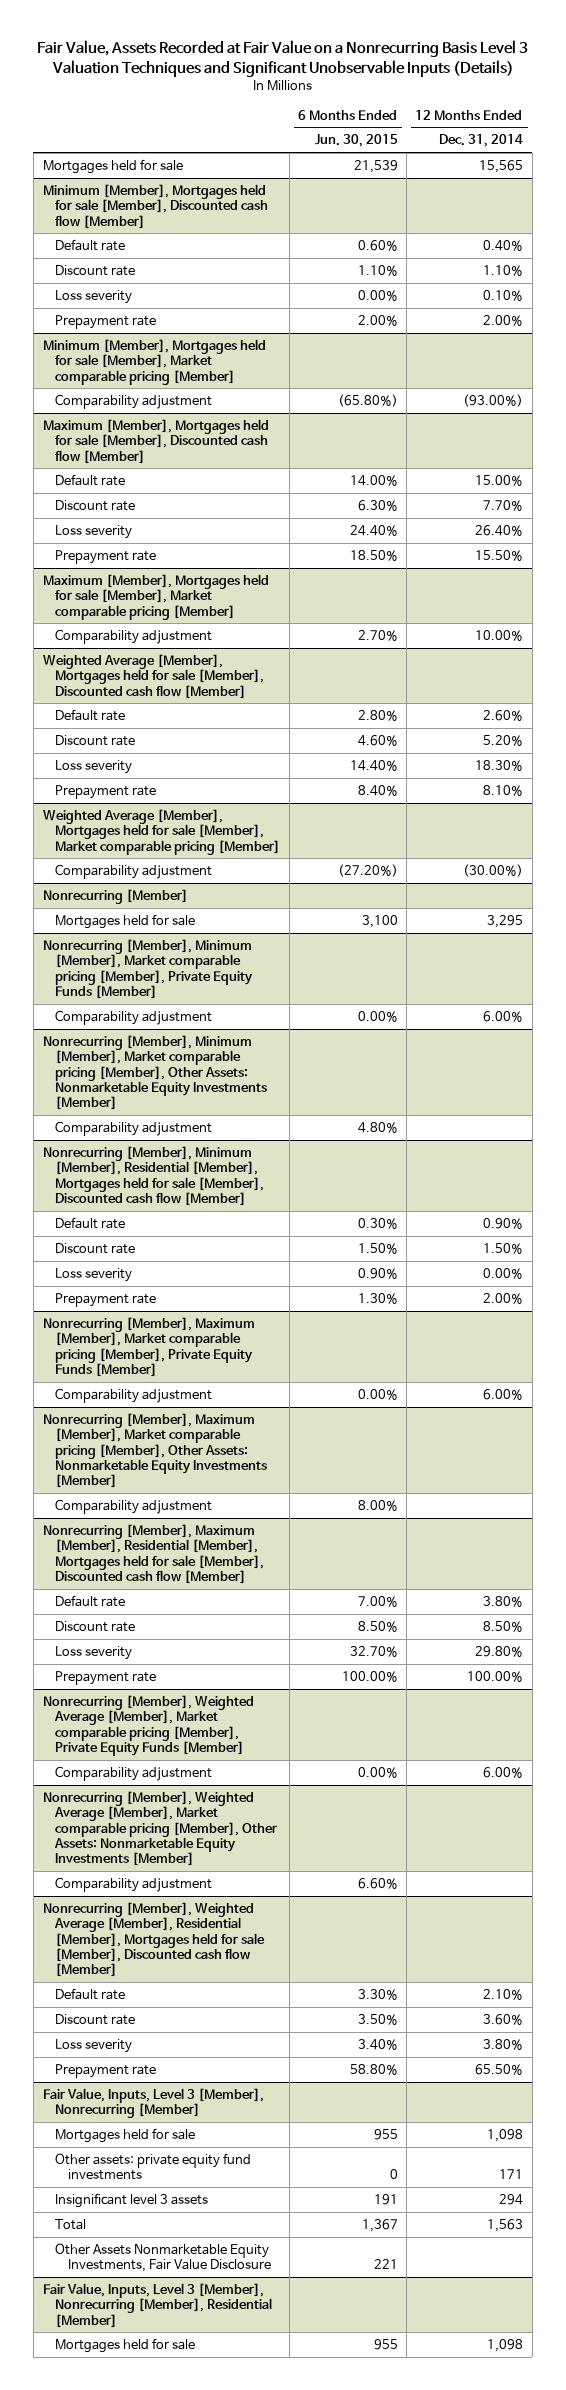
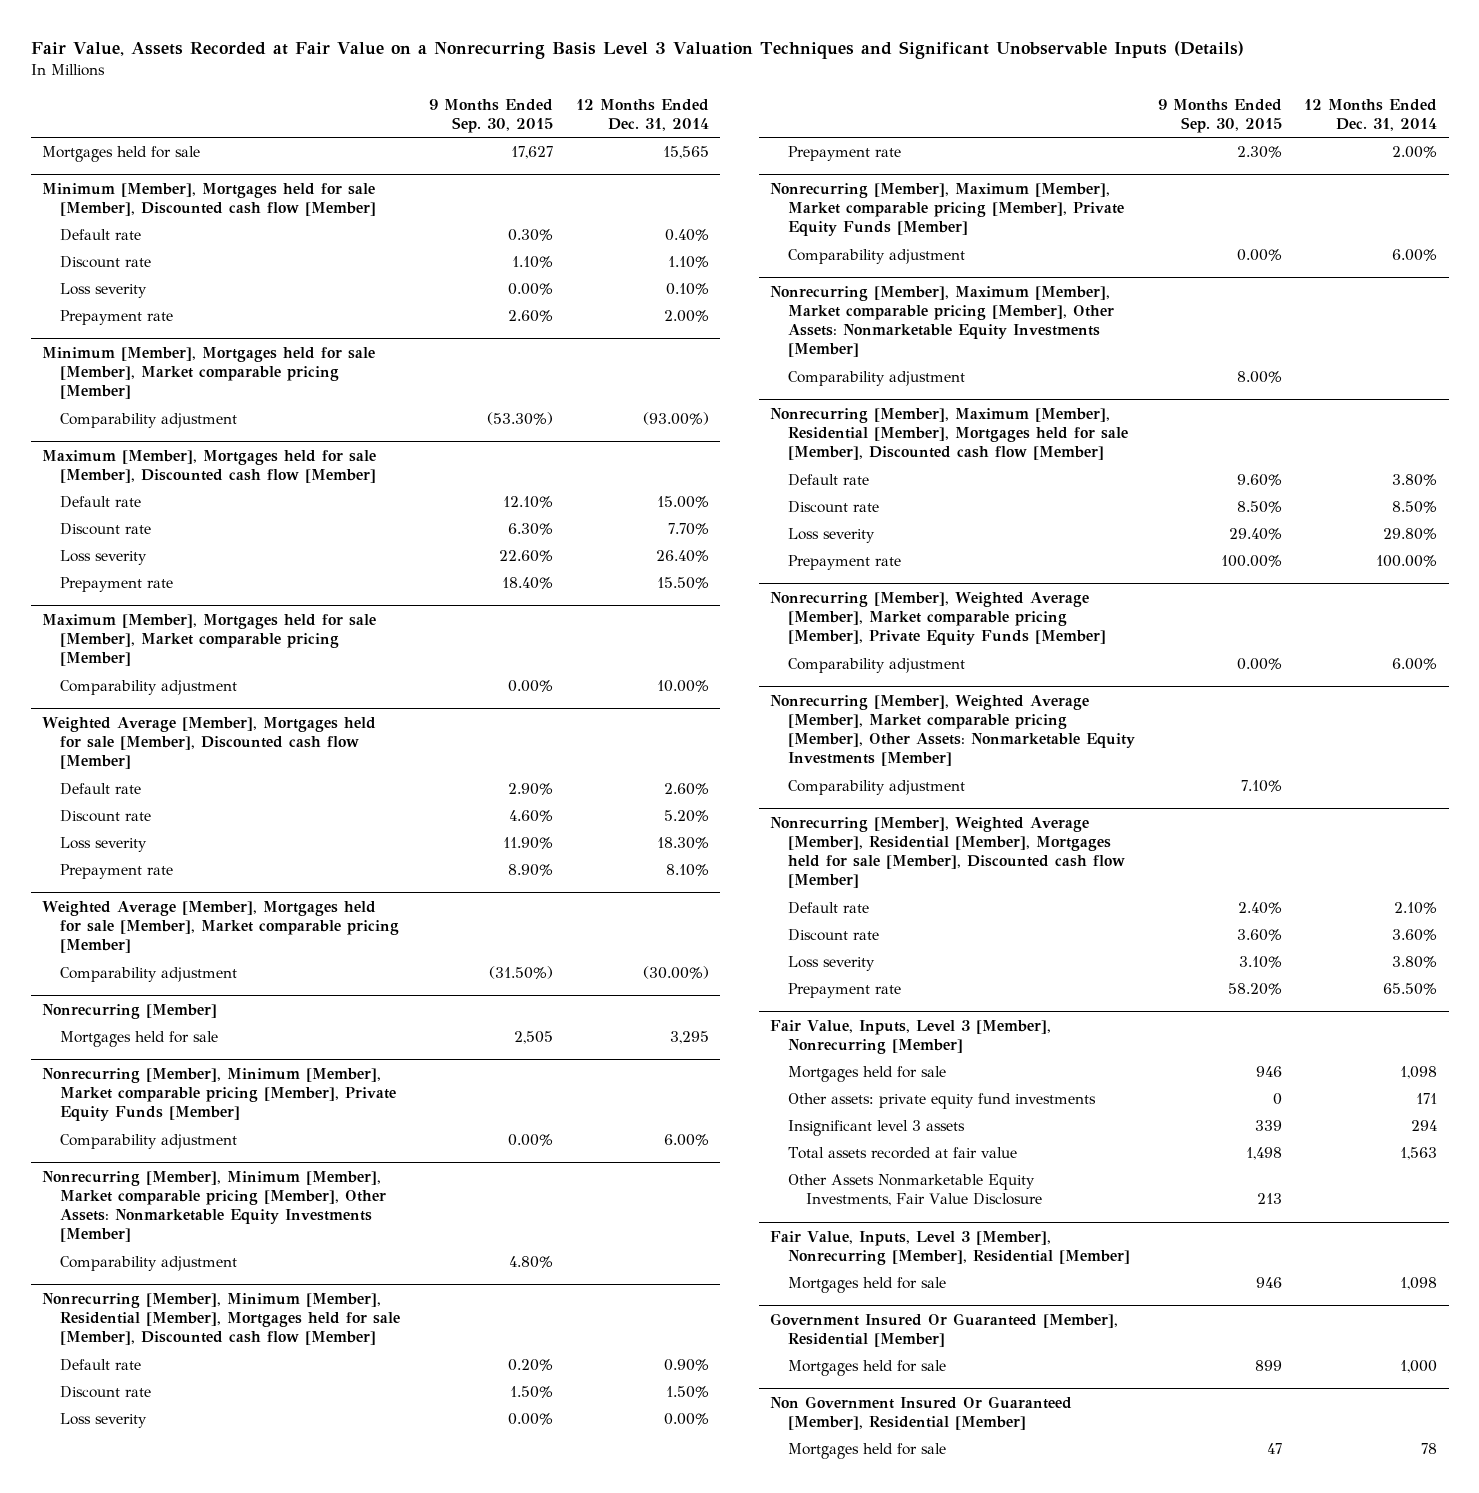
- | 6 Months Ended Jun. 30, 2015 | 12 Months Ended Dec. 31, 2014
+ | 9 Months Ended Sep. 30, 2015 | 12 Months Ended Dec. 31, 2014
@ Fair Value, Inputs, Level 3 [Member], Nonrecurring [Member]
- Total | 1,367 | 1,563
+ Total assets recorded at fair value | 1,498 | 1,563
+ Government Insured Or Guaranteed [Member], Residential [Member]
+ Mortgages held for sale | 899 | 1,000
+ Non Government Insured Or Guaranteed [Member], Residential [Member]
+ Mortgages held for sale | 47 | 78

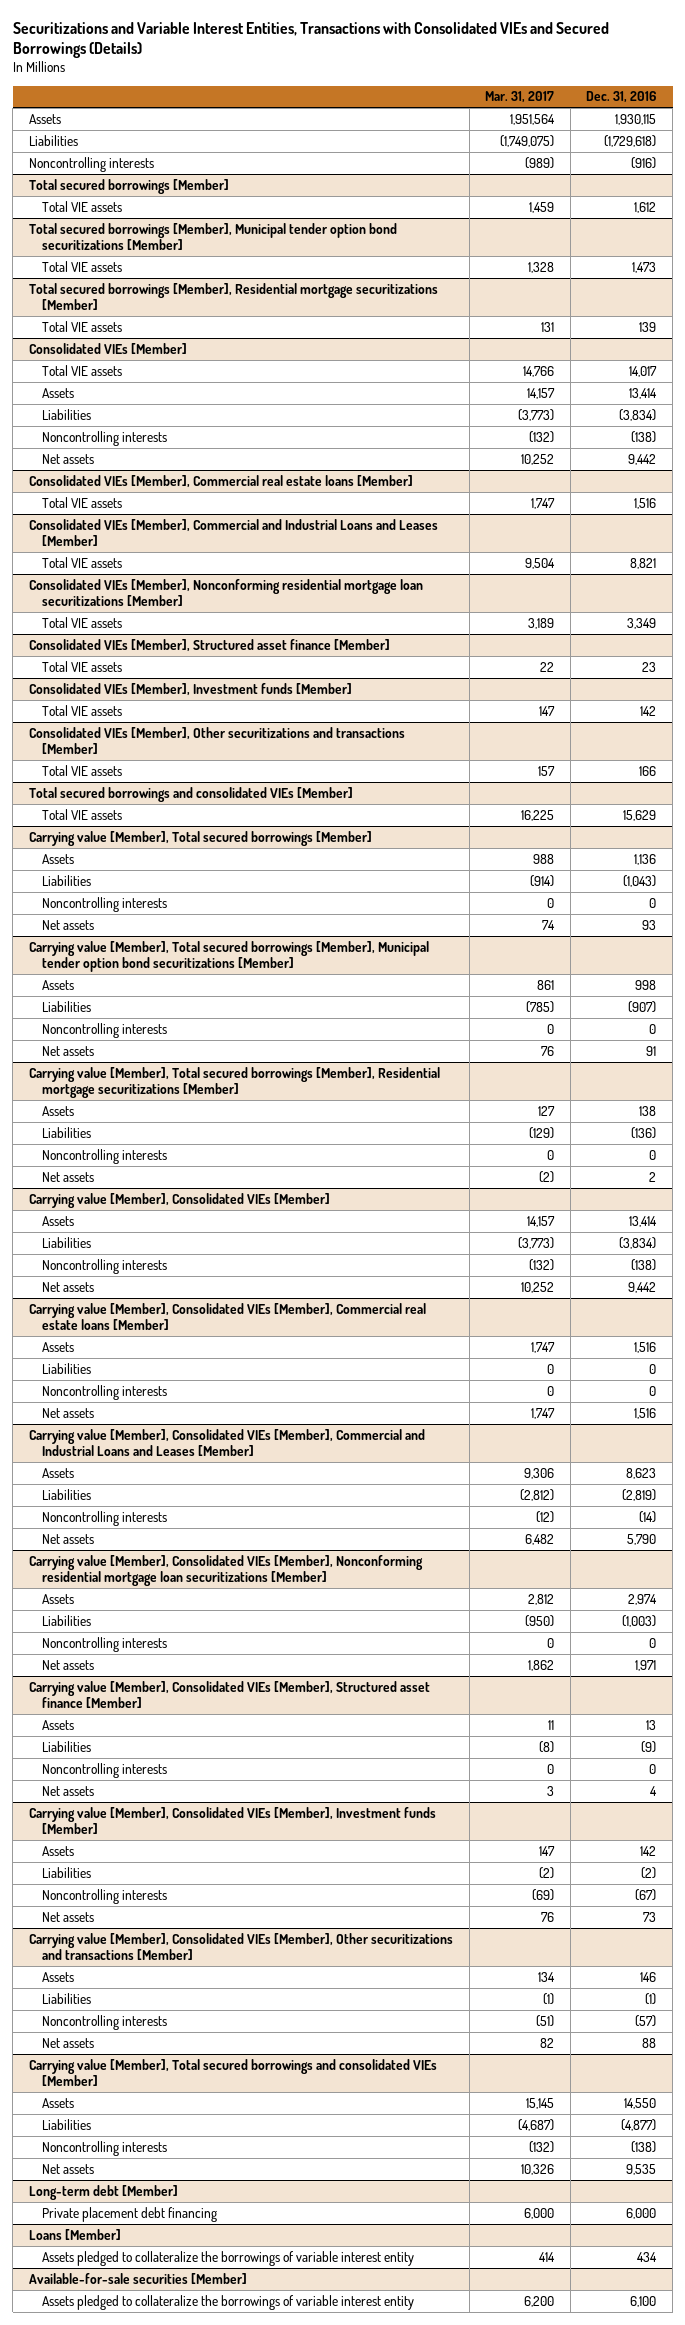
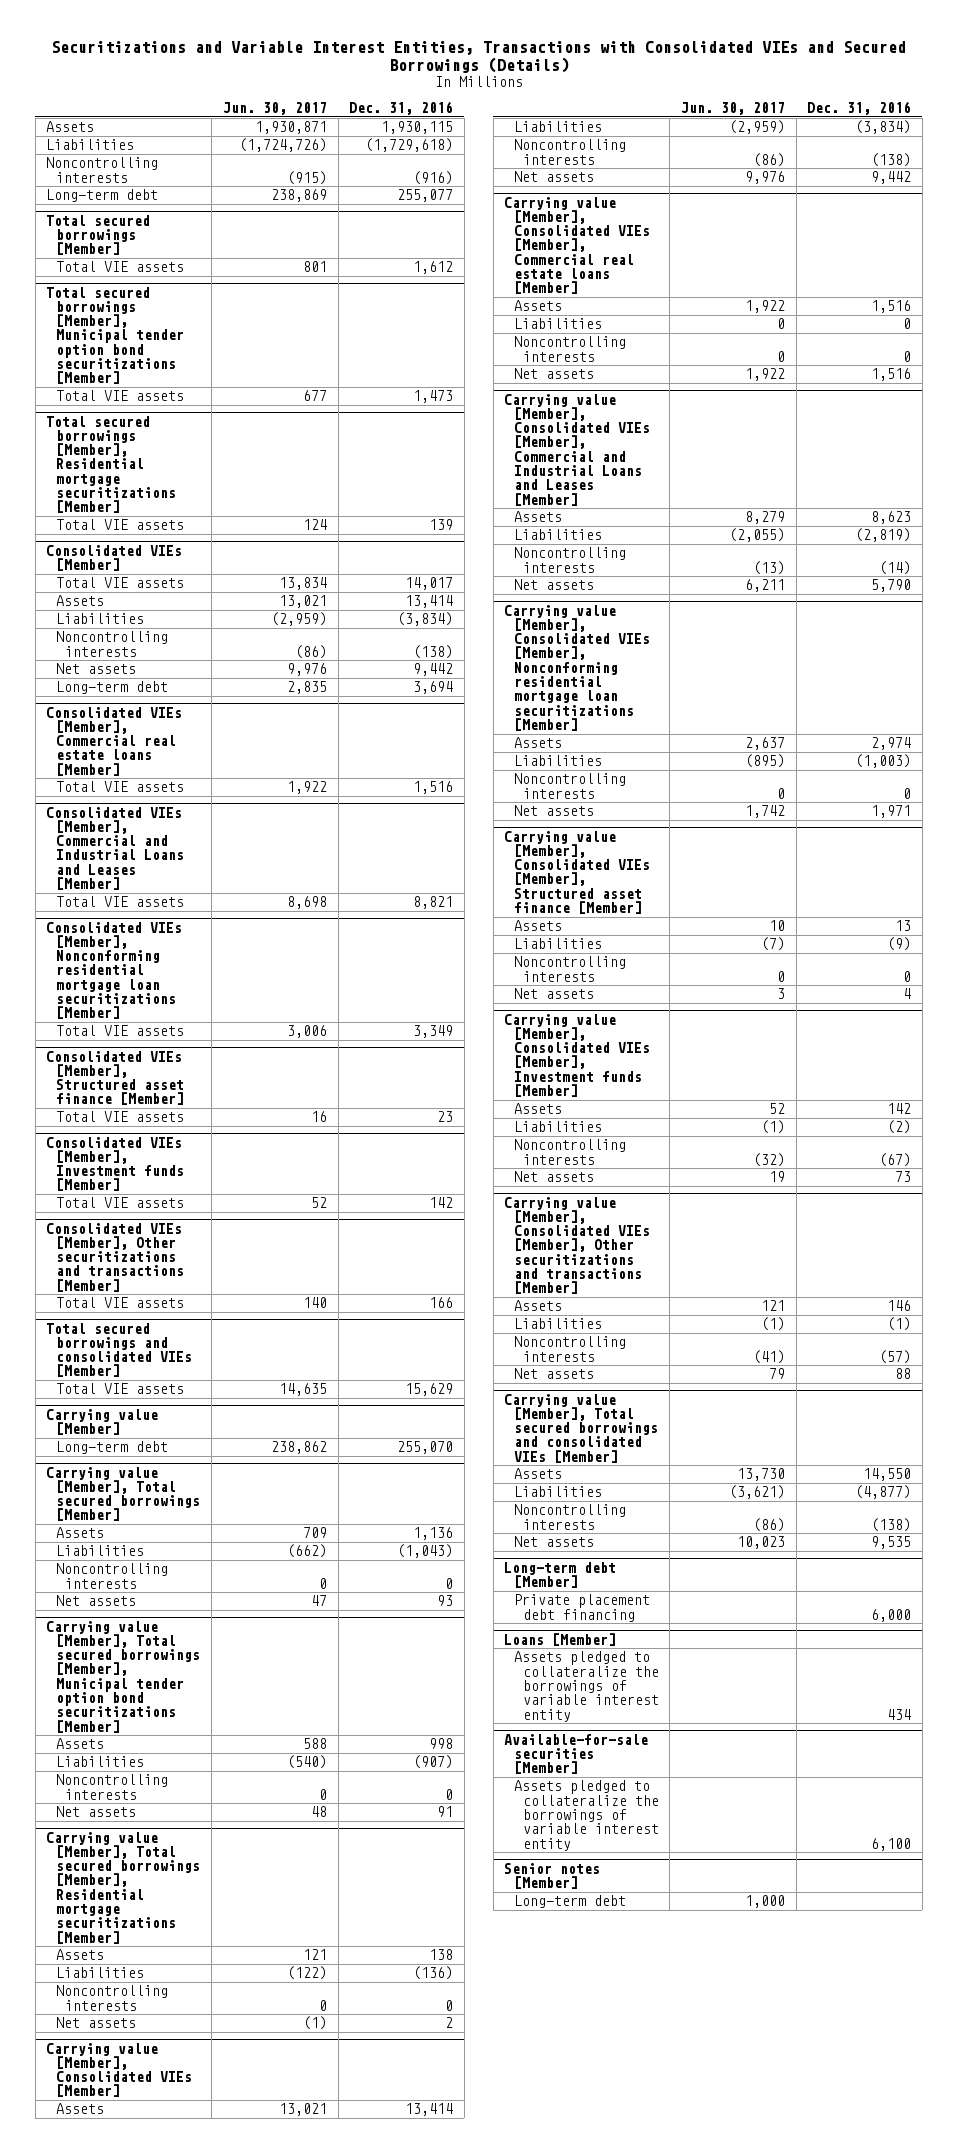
- | Mar. 31, 2017 | Dec. 31, 2016
+ | Jun. 30, 2017 | Dec. 31, 2016
+ Long-term debt | 238,869 | 255,077
@ Consolidated VIEs [Member]
+ Long-term debt | 2,835 | 3,694
+ Carrying value [Member]
+ Long-term debt | 238,862 | 255,070
+ Senior notes [Member]
+ Long-term debt | 1,000 |

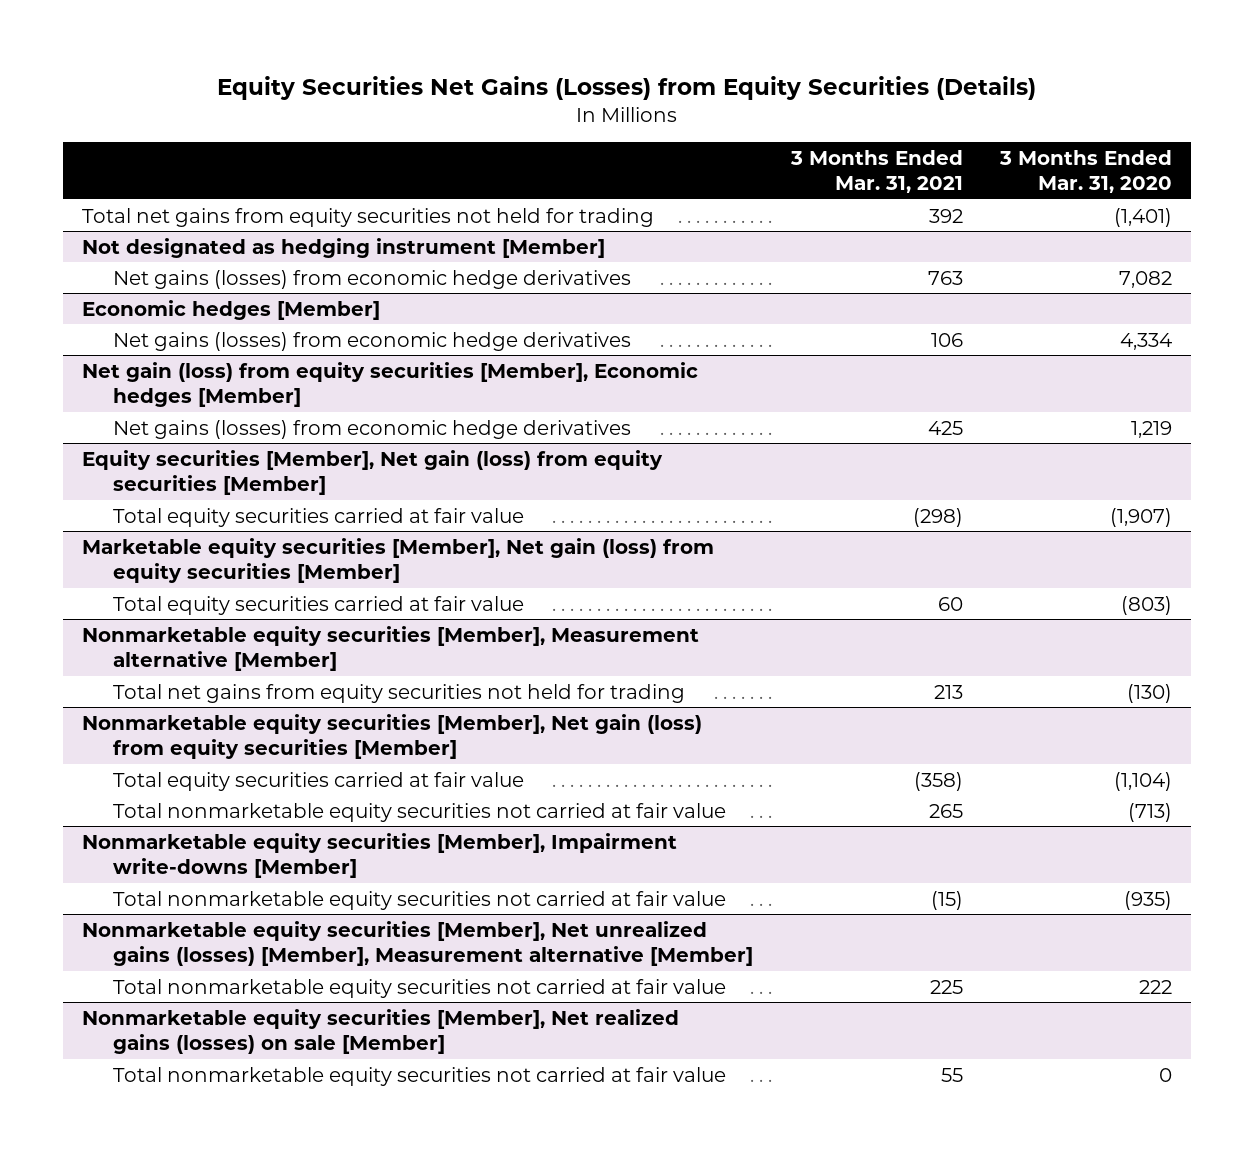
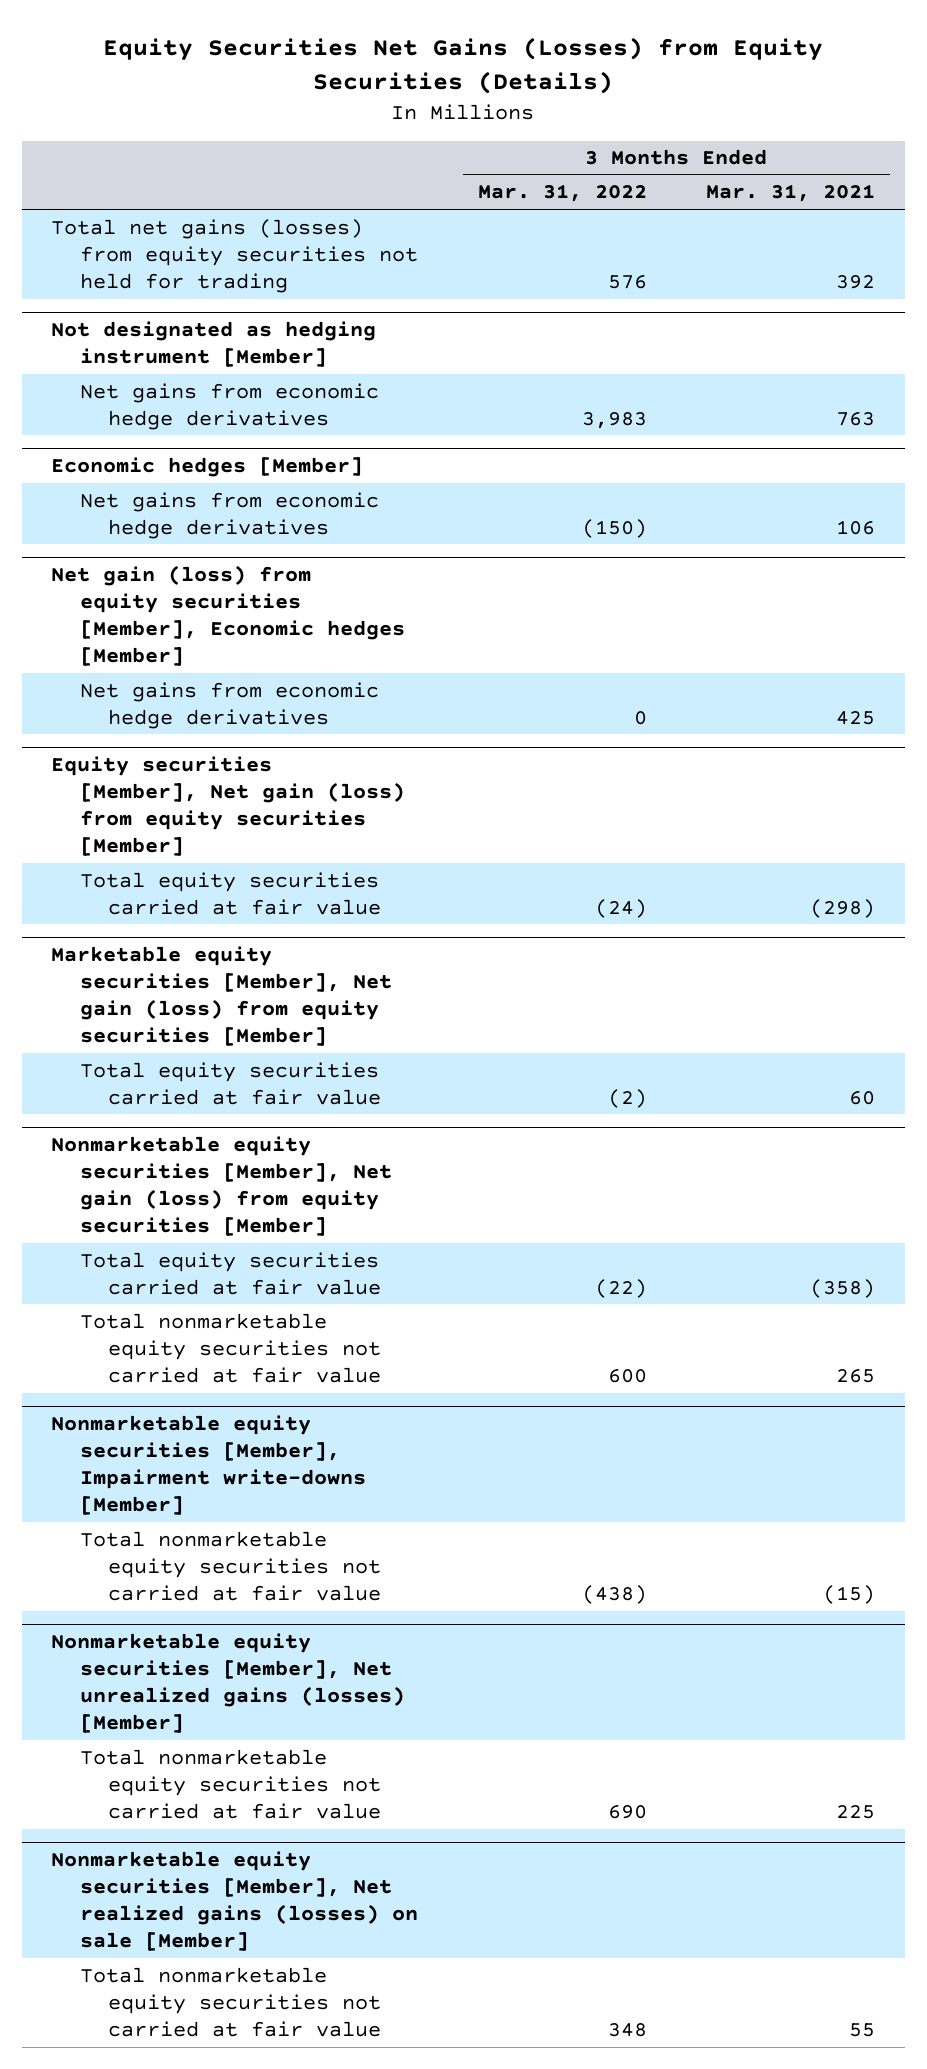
- | 3 Months Ended Mar. 31, 2021 | 3 Months Ended Mar. 31, 2020
+ | 3 Months Ended Mar. 31, 2022 | 3 Months Ended Mar. 31, 2021
- Total net gains from equity securities not held for trading | 392 | (1,401)
+ Total net gains (losses) from equity securities not held for trading | 576 | 392
@ Not designated as hedging instrument [Member]
- Net gains (losses) from economic hedge derivatives | 763 | 7,082
+ Net gains from economic hedge derivatives | 3,983 | 763
@ Economic hedges [Member]
- Net gains (losses) from economic hedge derivatives | 106 | 4,334
+ Net gains from economic hedge derivatives | (150) | 106
@ Net gain (loss) from equity securities [Member], Economic hedges [Member]
- Net gains (losses) from economic hedge derivatives | 425 | 1,219
+ Net gains from economic hedge derivatives | 0 | 425
- Nonmarketable equity securities [Member], Measurement alternative [Member]
- Total net gains from equity securities not held for trading | 213 | (130)
- Nonmarketable equity securities [Member], Net unrealized gains (losses) [Member], Measurement alternative [Member]
+ Nonmarketable equity securities [Member], Net unrealized gains (losses) [Member]

